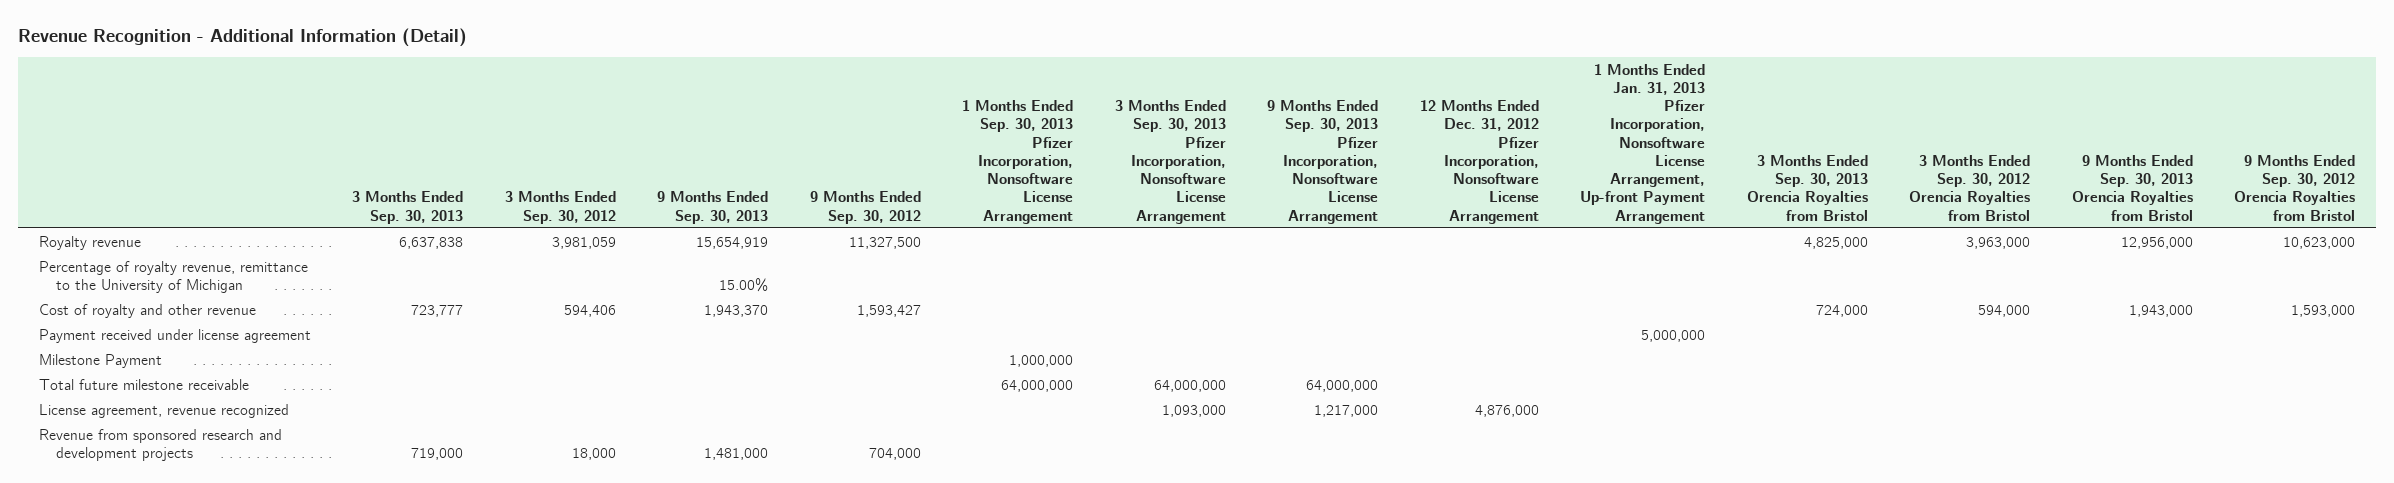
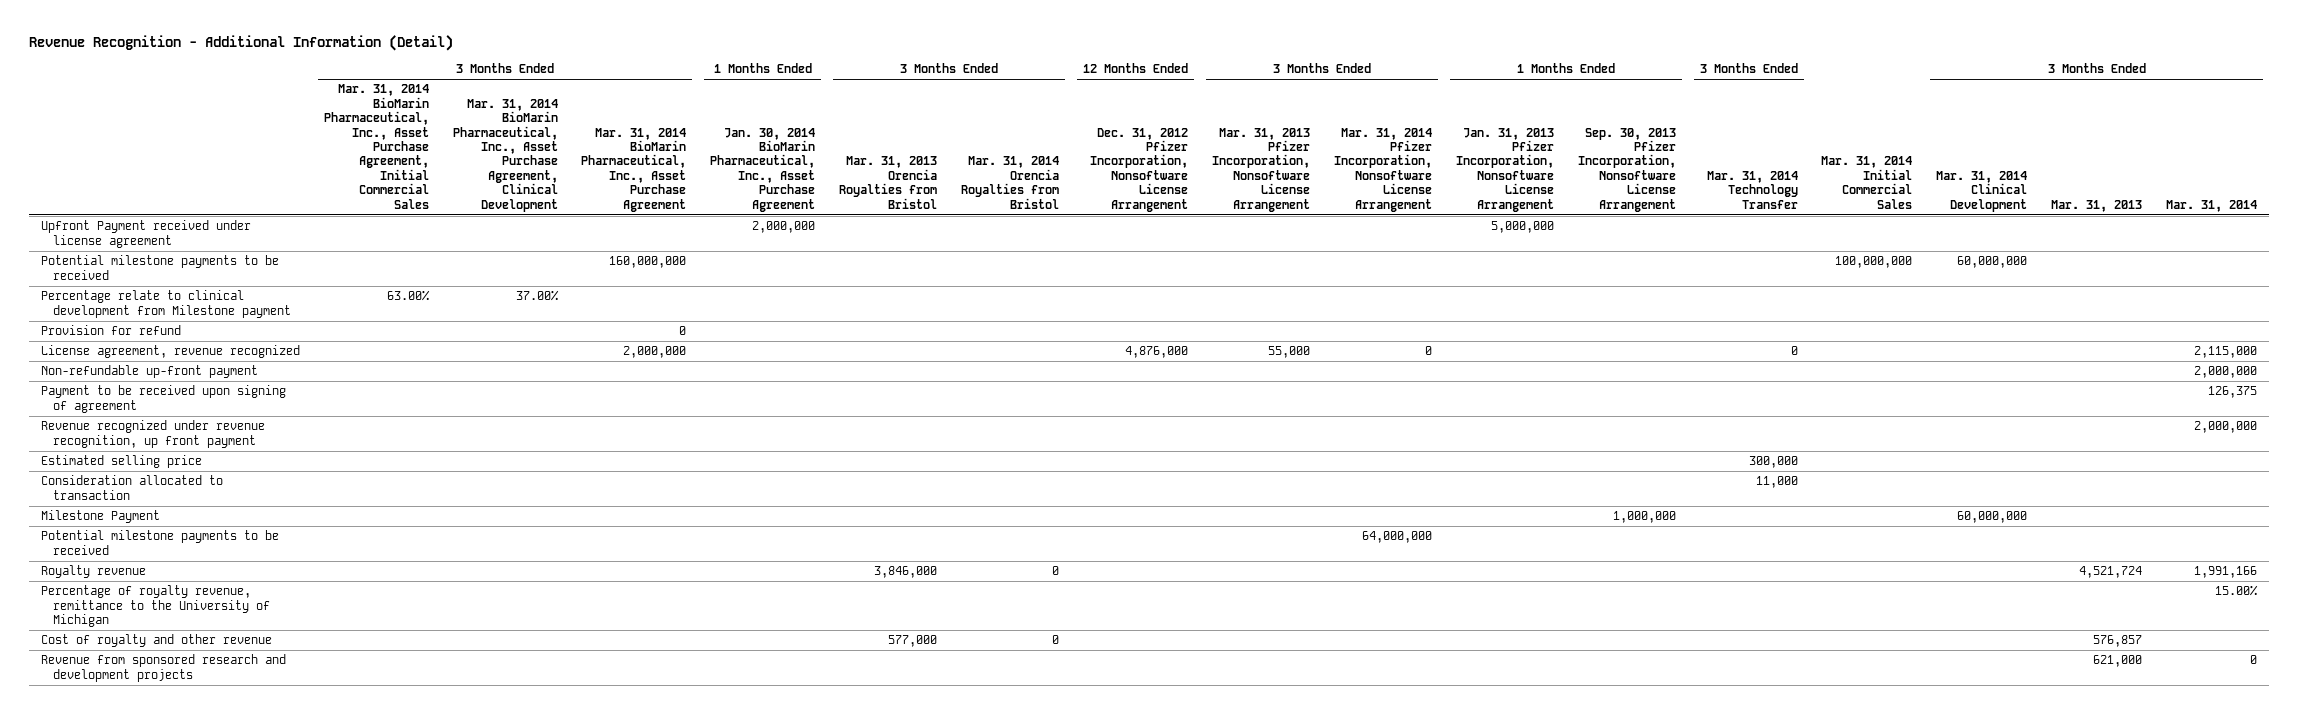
- | 3 Months Ended Sep. 30, 2013 | 3 Months Ended Sep. 30, 2012 | 9 Months Ended Sep. 30, 2013 | 9 Months Ended Sep. 30, 2012 | 1 Months Ended Sep. 30, 2013 Pfizer Incorporation, Nonsoftware License Arrangement | 3 Months Ended Sep. 30, 2013 Pfizer Incorporation, Nonsoftware License Arrangement | 9 Months Ended Sep. 30, 2013 Pfizer Incorporation, Nonsoftware License Arrangement | 12 Months Ended Dec. 31, 2012 Pfizer Incorporation, Nonsoftware License Arrangement | 1 Months Ended Jan. 31, 2013 Pfizer Incorporation, Nonsoftware License Arrangement, Up-front Payment Arrangement | 3 Months Ended Sep. 30, 2013 Orencia Royalties from Bristol | 3 Months Ended Sep. 30, 2012 Orencia Royalties from Bristol | 9 Months Ended Sep. 30, 2013 Orencia Royalties from Bristol | 9 Months Ended Sep. 30, 2012 Orencia Royalties from Bristol
+ | 3 Months Ended Mar. 31, 2014 BioMarin Pharmaceutical, Inc., Asset Purchase Agreement, Initial Commercial Sales | 3 Months Ended Mar. 31, 2014 BioMarin Pharmaceutical, Inc., Asset Purchase Agreement, Clinical Development | 3 Months Ended Mar. 31, 2014 BioMarin Pharmaceutical, Inc., Asset Purchase Agreement | 1 Months Ended Jan. 30, 2014 BioMarin Pharmaceutical, Inc., Asset Purchase Agreement | 3 Months Ended Mar. 31, 2013 Orencia Royalties from Bristol | 3 Months Ended Mar. 31, 2014 Orencia Royalties from Bristol | 12 Months Ended Dec. 31, 2012 Pfizer Incorporation, Nonsoftware License Arrangement | 3 Months Ended Mar. 31, 2013 Pfizer Incorporation, Nonsoftware License Arrangement | 3 Months Ended Mar. 31, 2014 Pfizer Incorporation, Nonsoftware License Arrangement | 1 Months Ended Jan. 31, 2013 Pfizer Incorporation, Nonsoftware License Arrangement | 1 Months Ended Sep. 30, 2013 Pfizer Incorporation, Nonsoftware License Arrangement | 3 Months Ended Mar. 31, 2014 Technology Transfer | Mar. 31, 2014 Initial Commercial Sales | 3 Months Ended Mar. 31, 2014 Clinical Development | 3 Months Ended Mar. 31, 2013 | 3 Months Ended Mar. 31, 2014
+ Upfront Payment received under license agreement | | | | 2,000,000 | | | | | | 5,000,000 | | | | | |
+ Potential milestone payments to be received | | | 160,000,000 | | | | | | | | | | 100,000,000 | 60,000,000 | |
+ Percentage relate to clinical development from Milestone payment | 63.00% | 37.00% | | | | | | | | | | | | | |
+ Provision for refund | | | 0 | | | | | | | | | | | | |
moved up: License agreement, revenue recognized | | | 2,000,000 | | | | 4,876,000 | 55,000 | 0 | | | 0 | | | | 2,115,000
+ Non-refundable up-front payment | | | | | | | | | | | | | | | | 2,000,000
+ Payment to be received upon signing of agreement | | | | | | | | | | | | | | | | 126,375
+ Revenue recognized under revenue recognition, up front payment | | | | | | | | | | | | | | | | 2,000,000
+ Estimated selling price | | | | | | | | | | | | 300,000 | | | |
+ Consideration allocated to transaction | | | | | | | | | | | | 11,000 | | | |
moved up: Milestone Payment | | | | | | | | | | | 1,000,000 | | | 60,000,000 | |
+ Potential milestone payments to be received | | | | | | | | | 64,000,000 | | | | | | |
- Payment received under license agreement | | | | | | | | | 5,000,000 | | | |
- Total future milestone receivable | | | | | 64,000,000 | 64,000,000 | 64,000,000 | | | | | |

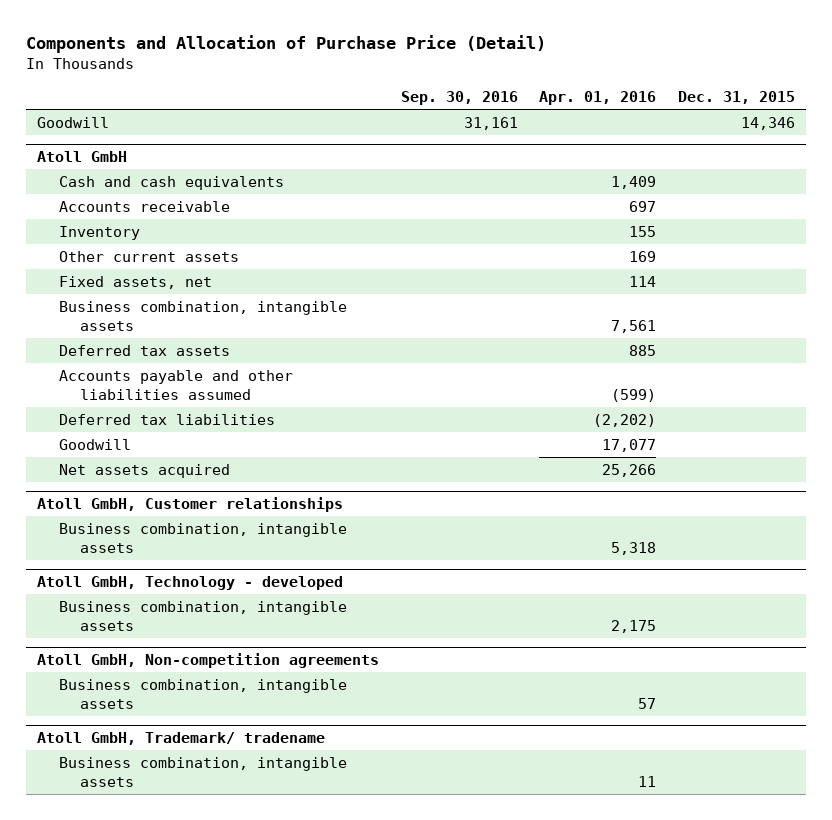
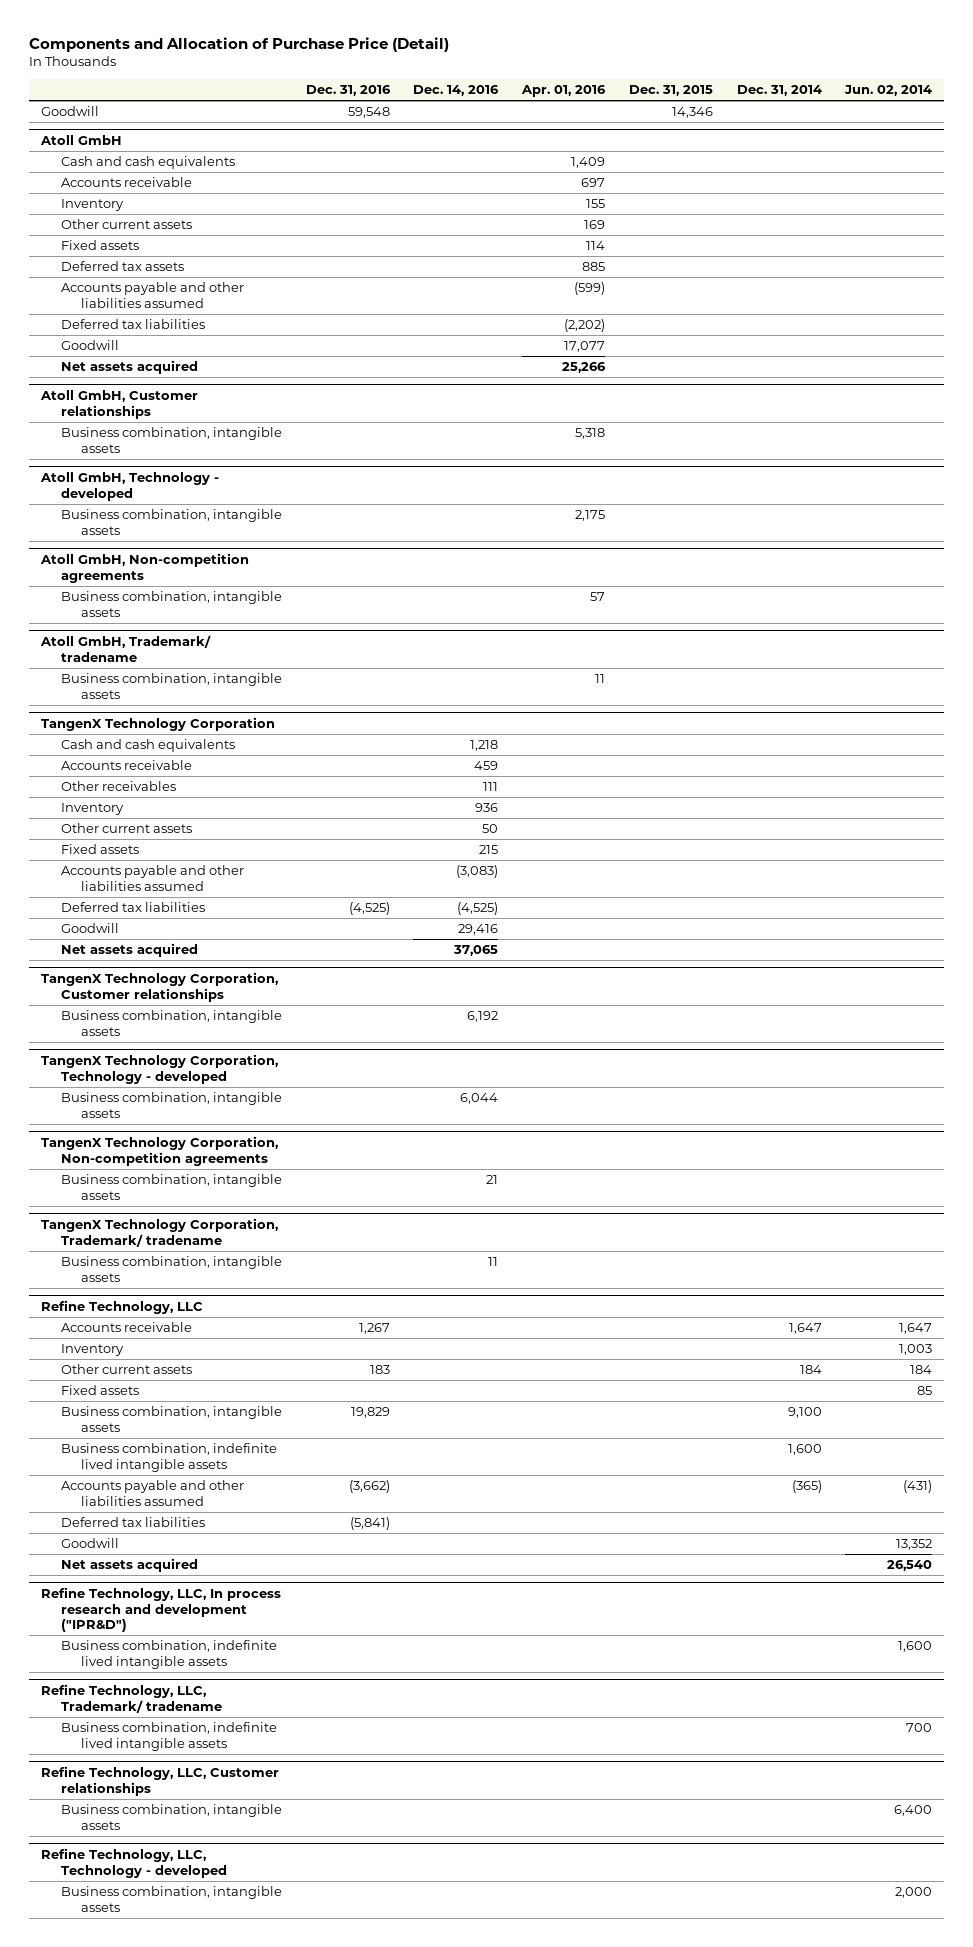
- | Sep. 30, 2016 | Apr. 01, 2016 | Dec. 31, 2015
+ | Dec. 31, 2016 | Dec. 14, 2016 | Apr. 01, 2016 | Dec. 31, 2015 | Dec. 31, 2014 | Jun. 02, 2014
@ Atoll GmbH
- Fixed assets, net | | 114 |
- Business combination, intangible assets | | 7,561 |
+ Fixed assets | | | 114 | | |
+ TangenX Technology Corporation
+ Cash and cash equivalents | | 1,218 | | | |
+ Accounts receivable | | 459 | | | |
+ Other receivables | | 111 | | | |
+ Inventory | | 936 | | | |
+ Other current assets | | 50 | | | |
+ Fixed assets | | 215 | | | |
+ Accounts payable and other liabilities assumed | | (3,083) | | | |
+ Deferred tax liabilities | (4,525) | (4,525) | | | |
+ Goodwill | | 29,416 | | | |
+ Net assets acquired | | 37,065 | | | |
+ TangenX Technology Corporation, Customer relationships
+ Business combination, intangible assets | | 6,192 | | | |
+ TangenX Technology Corporation, Technology - developed
+ Business combination, intangible assets | | 6,044 | | | |
+ TangenX Technology Corporation, Non-competition agreements
+ Business combination, intangible assets | | 21 | | | |
+ TangenX Technology Corporation, Trademark/ tradename
+ Business combination, intangible assets | | 11 | | | |
+ Refine Technology, LLC
+ Accounts receivable | 1,267 | | | | 1,647 | 1,647
+ Inventory | | | | | | 1,003
+ Other current assets | 183 | | | | 184 | 184
+ Fixed assets | | | | | | 85
+ Business combination, intangible assets | 19,829 | | | | 9,100 |
+ Business combination, indefinite lived intangible assets | | | | | 1,600 |
+ Accounts payable and other liabilities assumed | (3,662) | | | | (365) | (431)
+ Deferred tax liabilities | (5,841) | | | | |
+ Goodwill | | | | | | 13,352
+ Net assets acquired | | | | | | 26,540
+ Refine Technology, LLC, In process research and development ("IPR&D")
+ Business combination, indefinite lived intangible assets | | | | | | 1,600
+ Refine Technology, LLC, Trademark/ tradename
+ Business combination, indefinite lived intangible assets | | | | | | 700
+ Refine Technology, LLC, Customer relationships
+ Business combination, intangible assets | | | | | | 6,400
+ Refine Technology, LLC, Technology - developed
+ Business combination, intangible assets | | | | | | 2,000

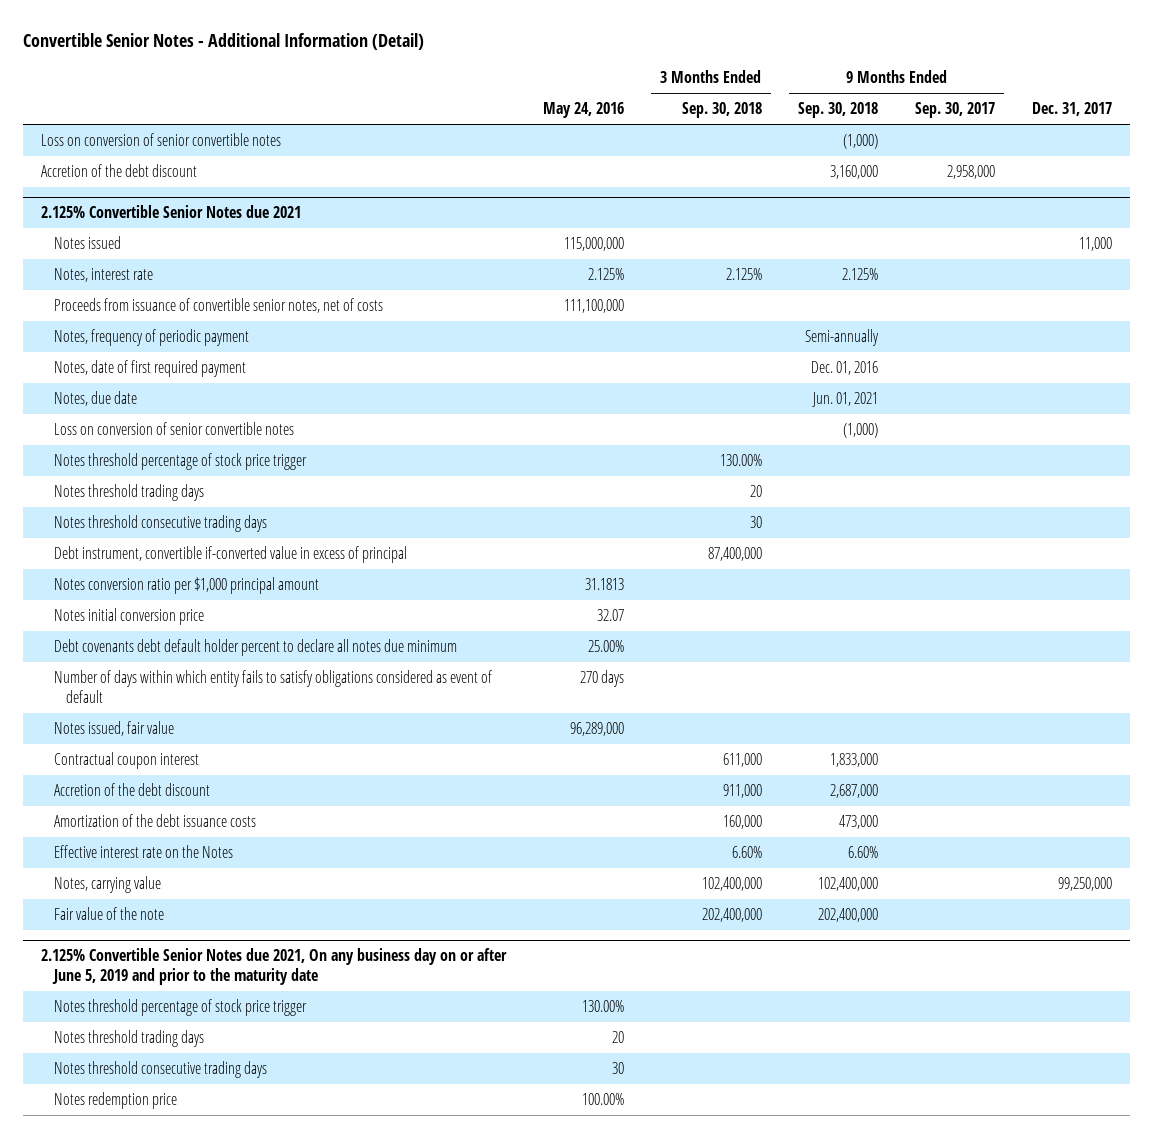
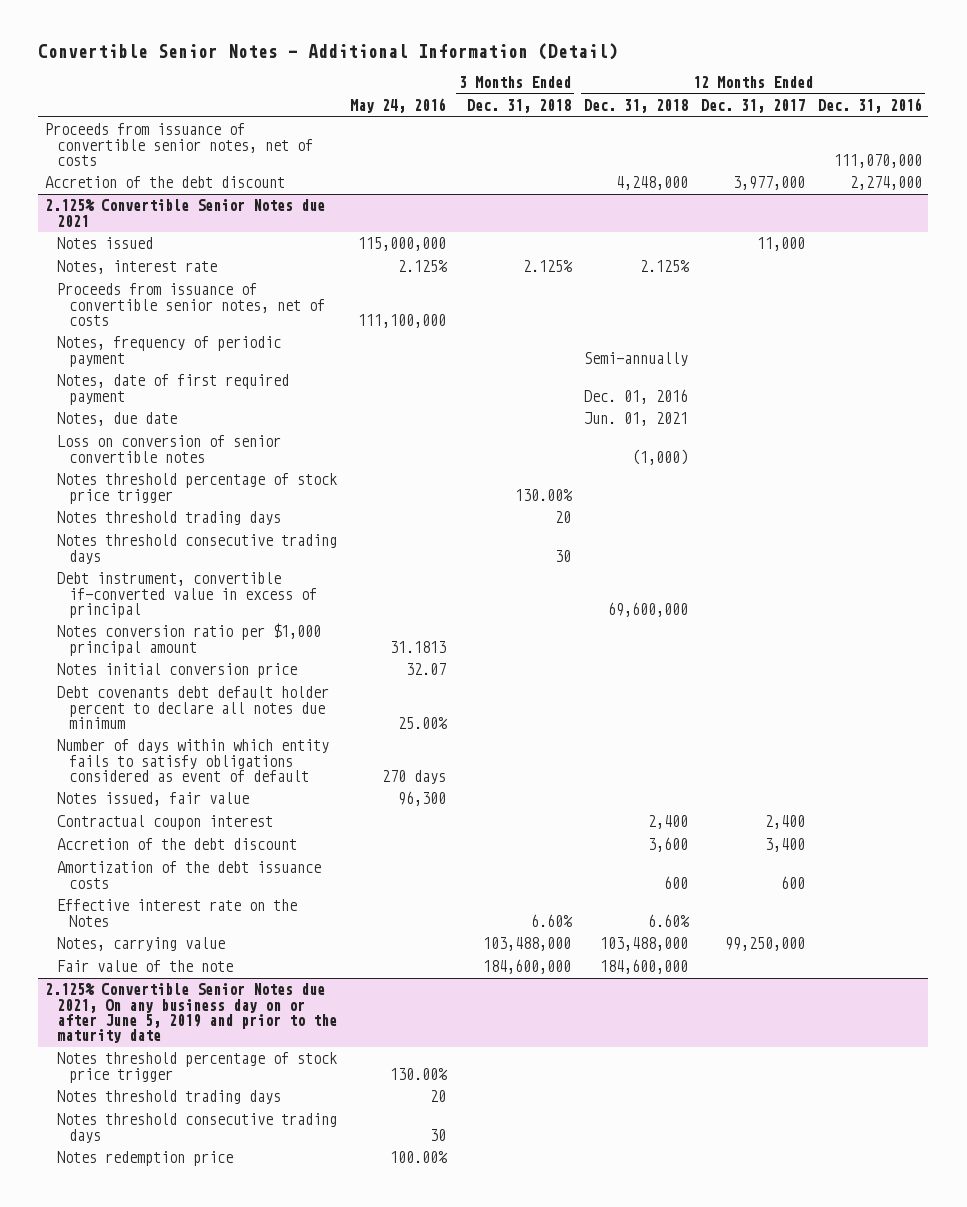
- | May 24, 2016 | 3 Months Ended Sep. 30, 2018 | 9 Months Ended Sep. 30, 2018 | 9 Months Ended Sep. 30, 2017 | Dec. 31, 2017
+ | May 24, 2016 | 3 Months Ended Dec. 31, 2018 | 12 Months Ended Dec. 31, 2018 | 12 Months Ended Dec. 31, 2017 | 12 Months Ended Dec. 31, 2016
- Loss on conversion of senior convertible notes | | | (1,000) | |
+ Proceeds from issuance of convertible senior notes, net of costs | | | | | 111,070,000
@ 2.125% Convertible Senior Notes due 2021
- Notes issued, fair value | 96,289,000 | | | |
+ Notes issued, fair value | 96,300 | | | |

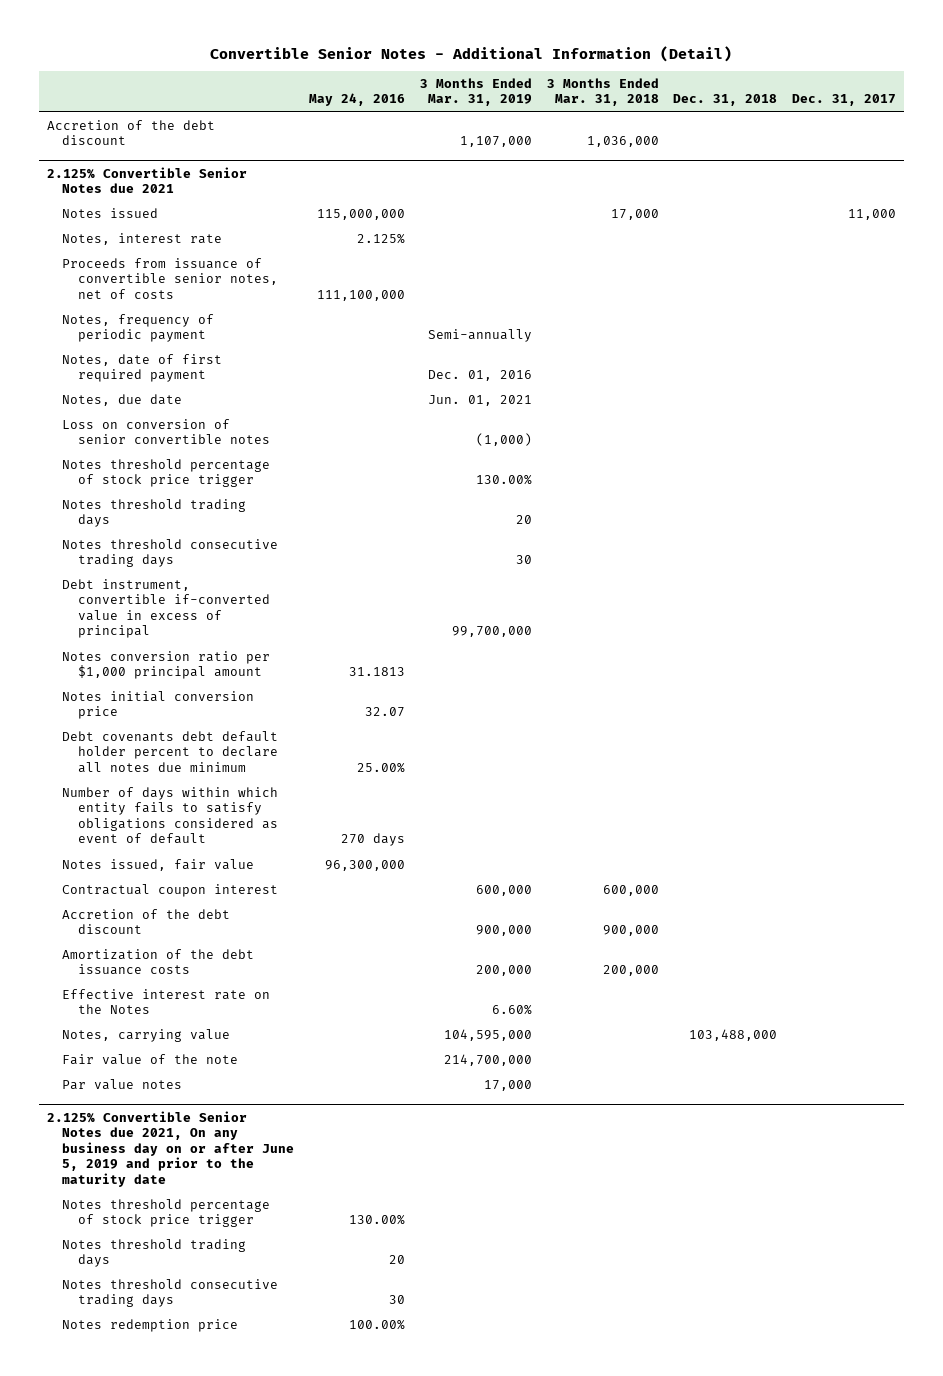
- | May 24, 2016 | 3 Months Ended Dec. 31, 2018 | 12 Months Ended Dec. 31, 2018 | 12 Months Ended Dec. 31, 2017 | 12 Months Ended Dec. 31, 2016
+ | May 24, 2016 | 3 Months Ended Mar. 31, 2019 | 3 Months Ended Mar. 31, 2018 | Dec. 31, 2018 | Dec. 31, 2017
- Proceeds from issuance of convertible senior notes, net of costs | | | | | 111,070,000
@ 2.125% Convertible Senior Notes due 2021
- Notes issued, fair value | 96,300 | | | |
+ Notes issued, fair value | 96,300,000 | | | |
+ Par value notes | | 17,000 | | |

